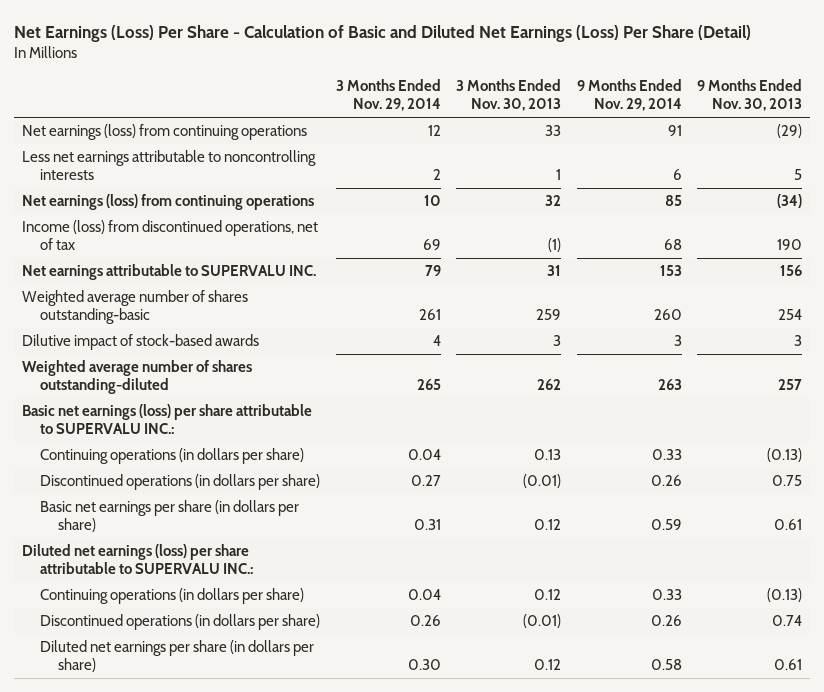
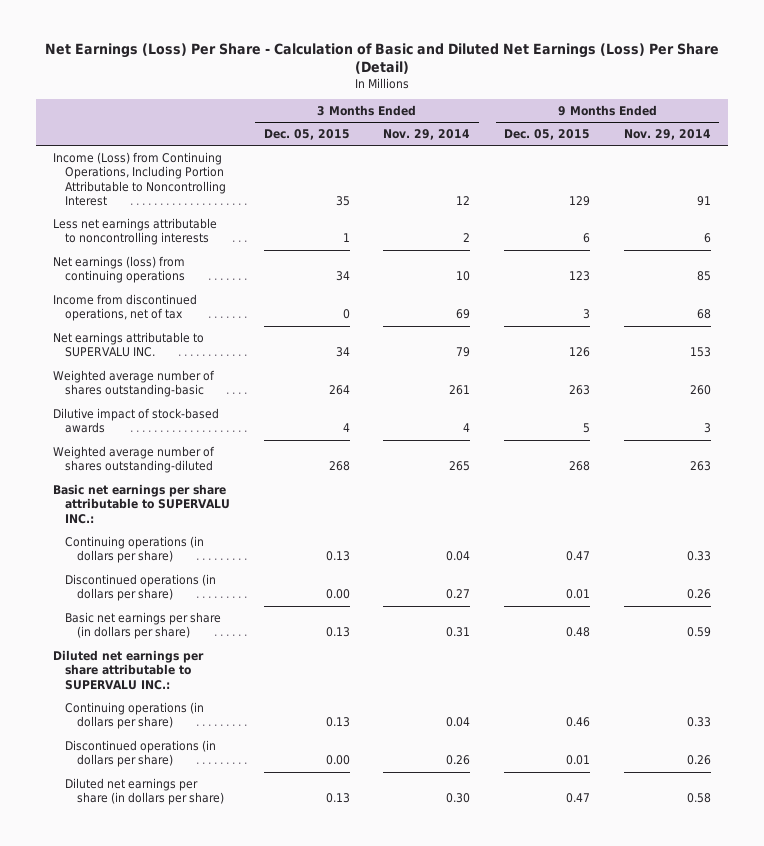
- | 3 Months Ended Nov. 29, 2014 | 3 Months Ended Nov. 30, 2013 | 9 Months Ended Nov. 29, 2014 | 9 Months Ended Nov. 30, 2013
+ | 3 Months Ended Dec. 05, 2015 | 3 Months Ended Nov. 29, 2014 | 9 Months Ended Dec. 05, 2015 | 9 Months Ended Nov. 29, 2014
- Net earnings (loss) from continuing operations | 12 | 33 | 91 | (29)
+ Income (Loss) from Continuing Operations, Including Portion Attributable to Noncontrolling Interest | 35 | 12 | 129 | 91
- Income (loss) from discontinued operations, net of tax | 69 | (1) | 68 | 190
+ Income from discontinued operations, net of tax | 0 | 69 | 3 | 68
- Basic net earnings (loss) per share attributable to SUPERVALU INC.:
+ Basic net earnings per share attributable to SUPERVALU INC.:
- Diluted net earnings (loss) per share attributable to SUPERVALU INC.:
+ Diluted net earnings per share attributable to SUPERVALU INC.:

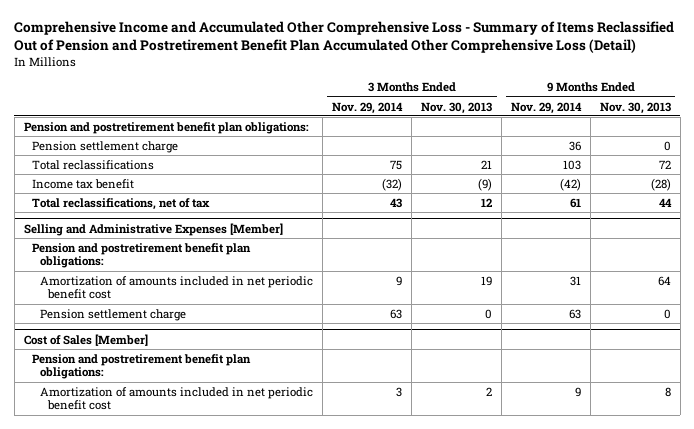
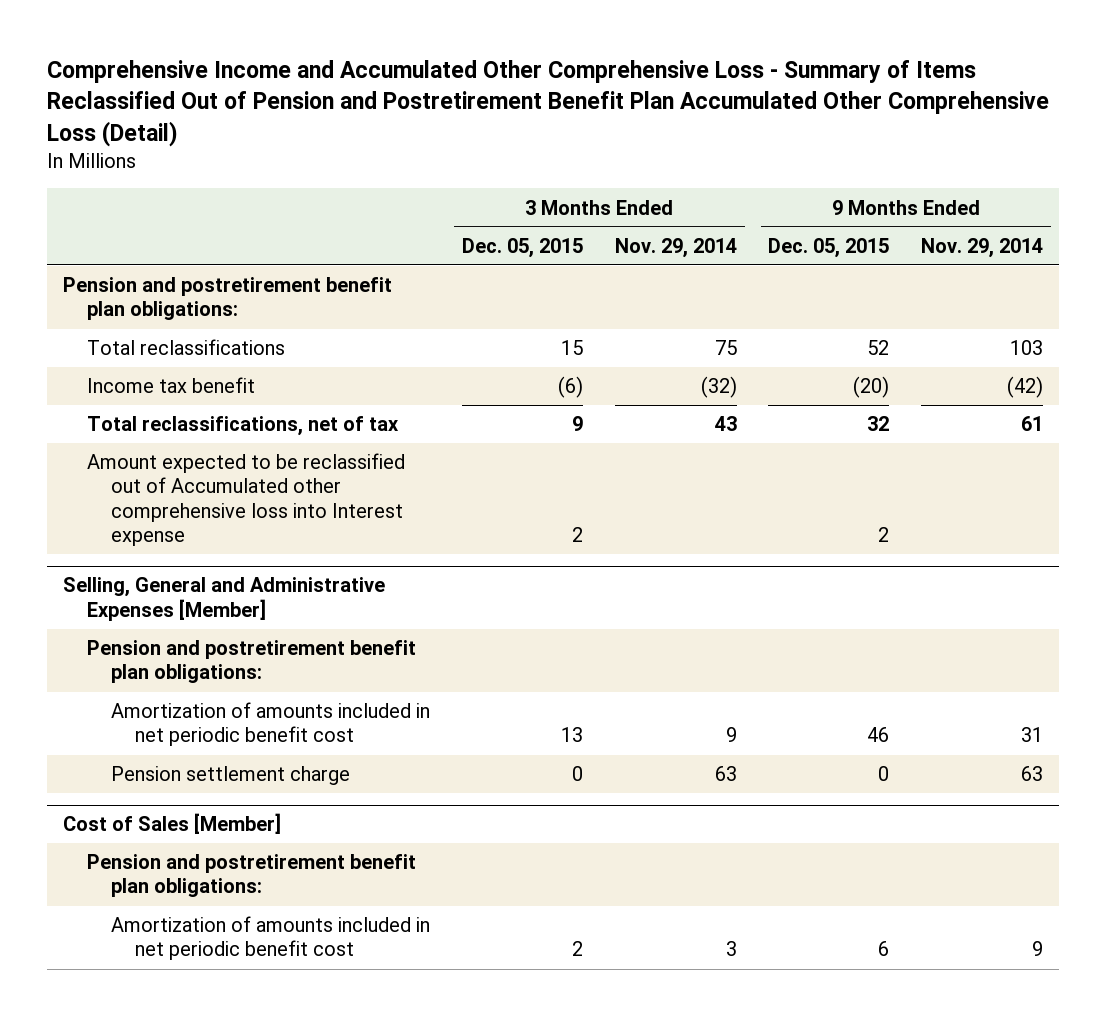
- | 3 Months Ended Nov. 29, 2014 | 3 Months Ended Nov. 30, 2013 | 9 Months Ended Nov. 29, 2014 | 9 Months Ended Nov. 30, 2013
+ | 3 Months Ended Dec. 05, 2015 | 3 Months Ended Nov. 29, 2014 | 9 Months Ended Dec. 05, 2015 | 9 Months Ended Nov. 29, 2014
- Pension settlement charge | | | 36 | 0
- Selling and Administrative Expenses [Member]
+ Amount expected to be reclassified out of Accumulated other comprehensive loss into Interest expense | 2 | | 2 |
+ Selling, General and Administrative Expenses [Member]

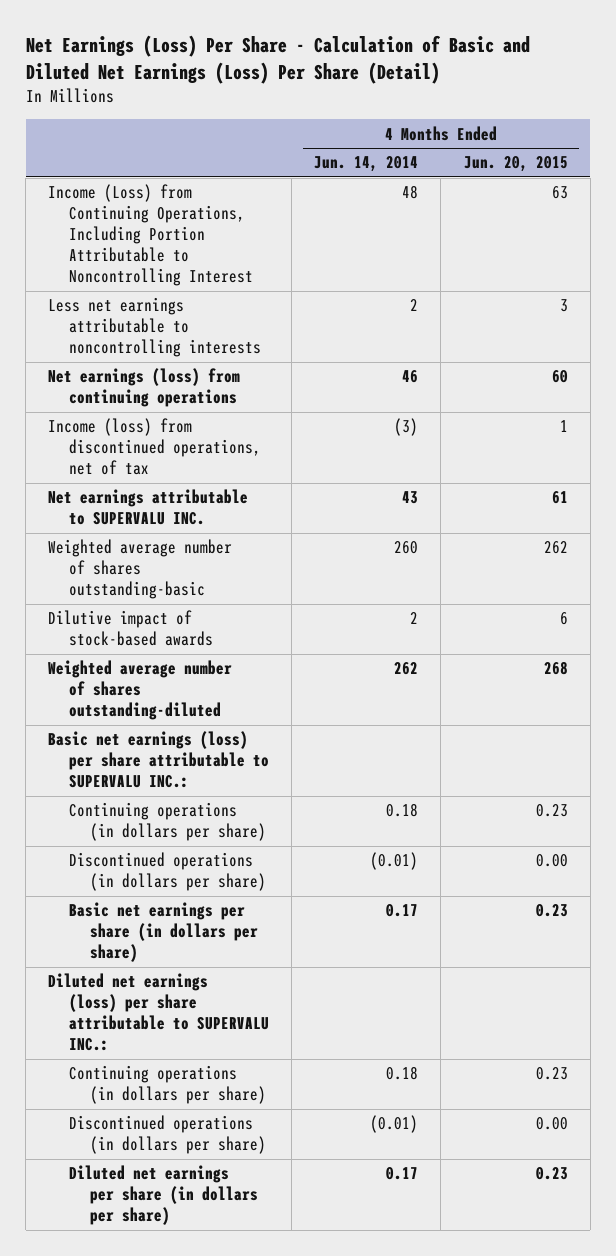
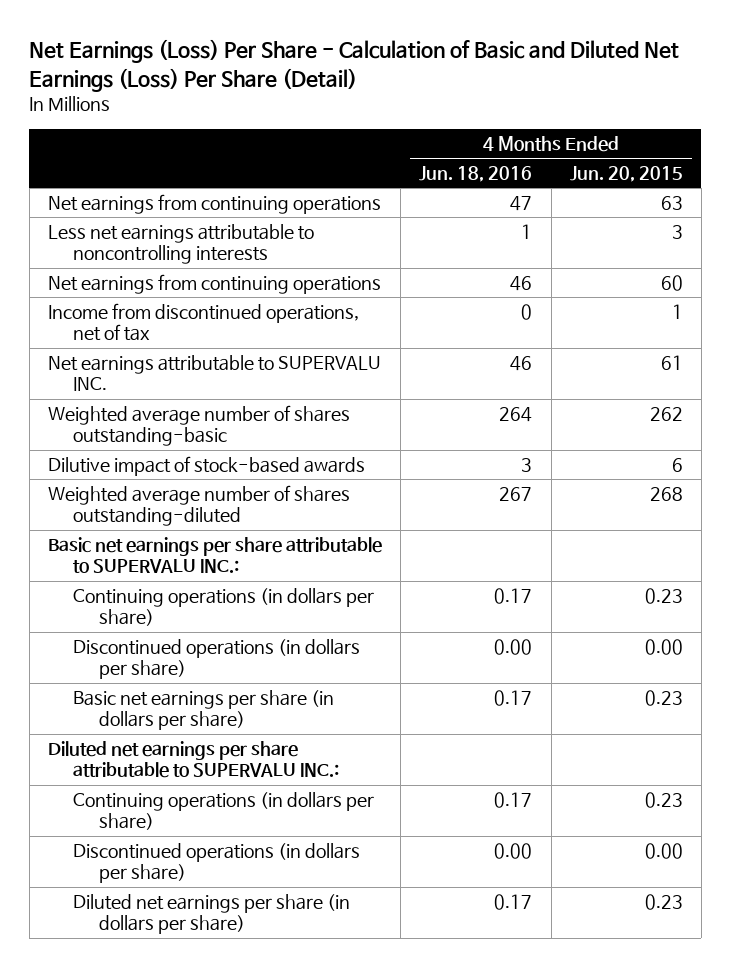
- | 4 Months Ended Jun. 14, 2014 | 4 Months Ended Jun. 20, 2015
+ | 4 Months Ended Jun. 18, 2016 | 4 Months Ended Jun. 20, 2015
- Income (Loss) from Continuing Operations, Including Portion Attributable to Noncontrolling Interest | 48 | 63
+ Net earnings from continuing operations | 47 | 63
- Net earnings (loss) from continuing operations | 46 | 60
- Income (loss) from discontinued operations, net of tax | (3) | 1
+ Net earnings from continuing operations | 46 | 60
+ Income from discontinued operations, net of tax | 0 | 1
- Basic net earnings (loss) per share attributable to SUPERVALU INC.:
+ Basic net earnings per share attributable to SUPERVALU INC.:
- Diluted net earnings (loss) per share attributable to SUPERVALU INC.:
+ Diluted net earnings per share attributable to SUPERVALU INC.:

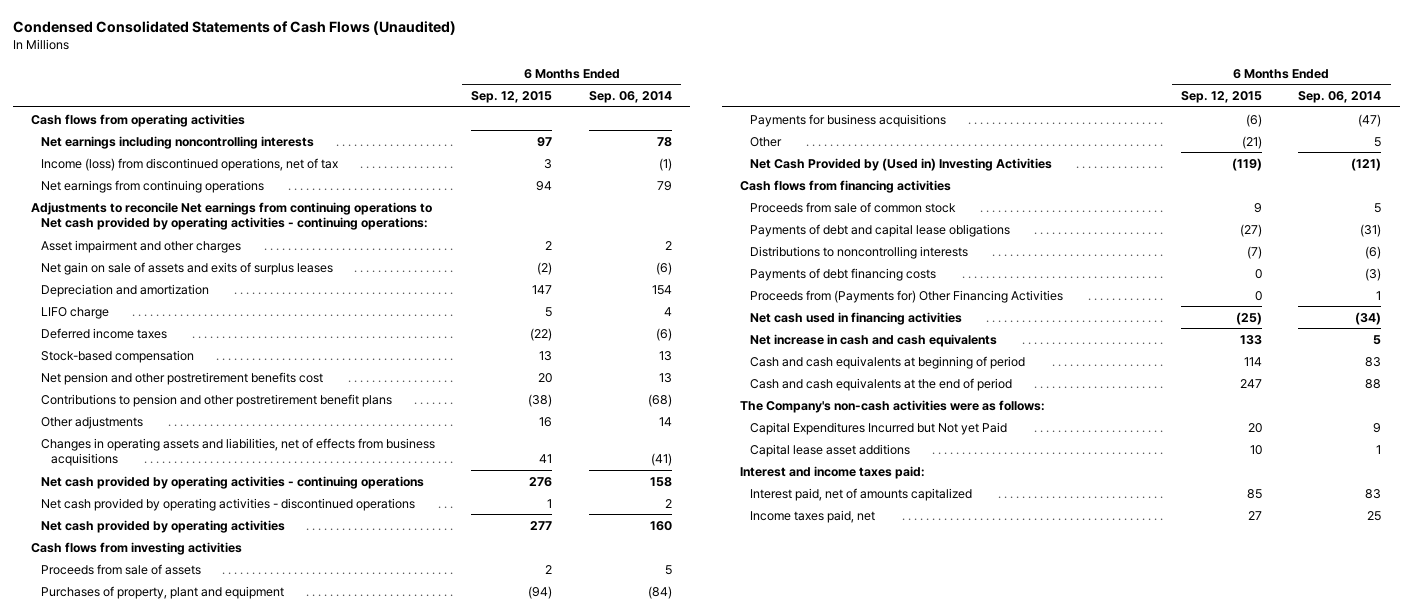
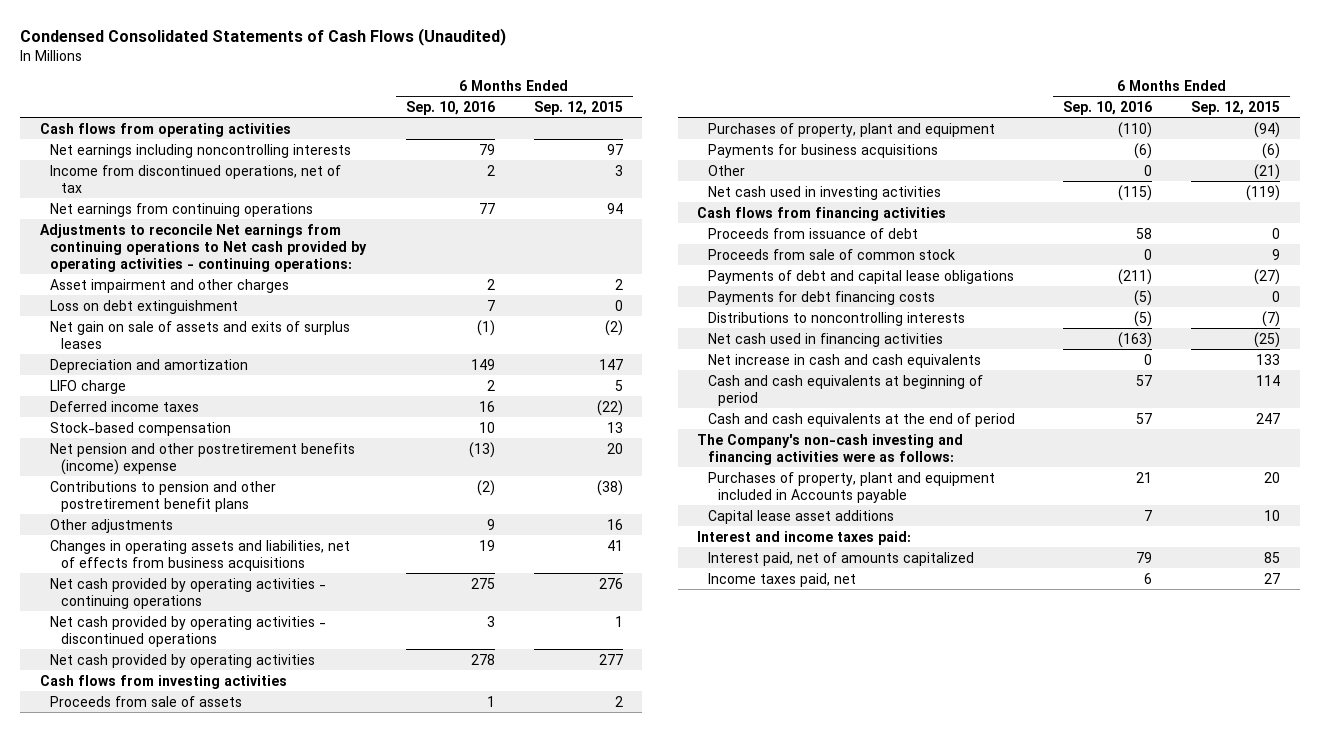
- | 6 Months Ended Sep. 12, 2015 | 6 Months Ended Sep. 06, 2014
+ | 6 Months Ended Sep. 10, 2016 | 6 Months Ended Sep. 12, 2015
- Income (loss) from discontinued operations, net of tax | 3 | (1)
+ Income from discontinued operations, net of tax | 2 | 3
+ Loss on debt extinguishment | 7 | 0
- Net pension and other postretirement benefits cost | 20 | 13
+ Net pension and other postretirement benefits (income) expense | (13) | 20
- Net Cash Provided by (Used in) Investing Activities | (119) | (121)
+ Net cash used in investing activities | (115) | (119)
+ Proceeds from issuance of debt | 58 | 0
+ Payments for debt financing costs | (5) | 0
- Payments of debt financing costs | 0 | (3)
- Proceeds from (Payments for) Other Financing Activities | 0 | 1
- The Company's non-cash activities were as follows:
- Capital Expenditures Incurred but Not yet Paid | 20 | 9
+ The Company's non-cash investing and financing activities were as follows:
+ Purchases of property, plant and equipment included in Accounts payable | 21 | 20

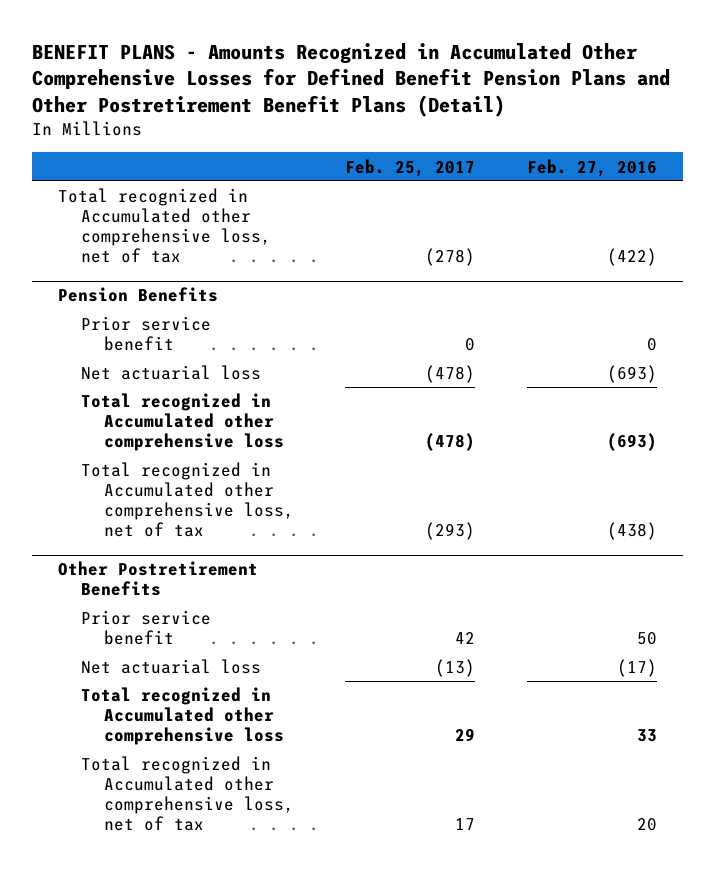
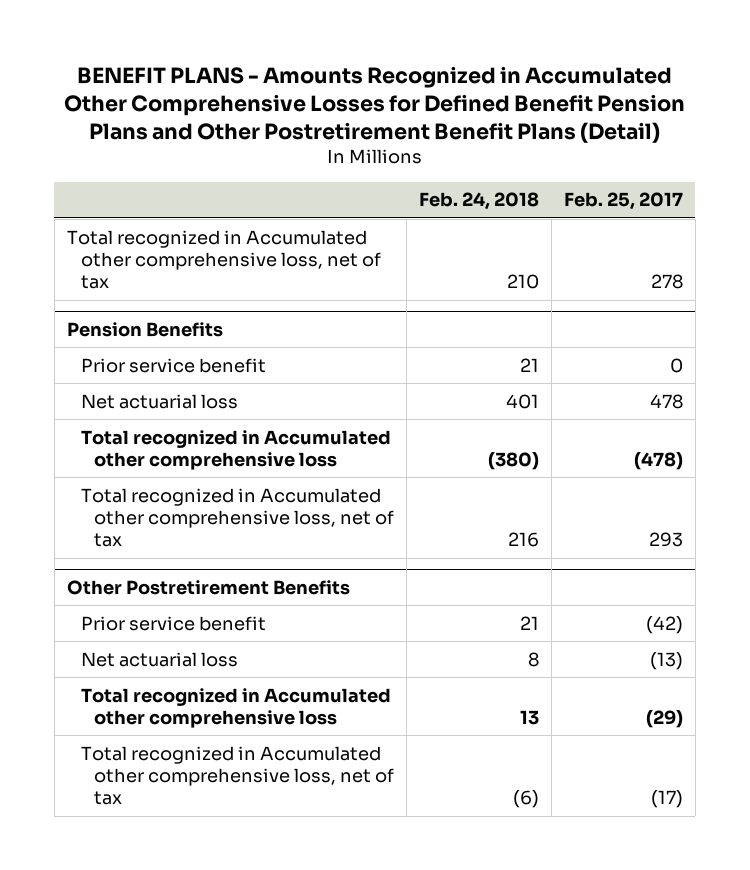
- | Feb. 25, 2017 | Feb. 27, 2016
+ | Feb. 24, 2018 | Feb. 25, 2017
- Total recognized in Accumulated other comprehensive loss, net of tax | (278) | (422)
+ Total recognized in Accumulated other comprehensive loss, net of tax | 210 | 278
@ Pension Benefits
- Net actuarial loss | (478) | (693)
+ Net actuarial loss | 401 | 478
- Total recognized in Accumulated other comprehensive loss, net of tax | (293) | (438)
+ Total recognized in Accumulated other comprehensive loss, net of tax | 216 | 293
@ Other Postretirement Benefits
- Prior service benefit | 42 | 50
+ Prior service benefit | 21 | (42)
- Total recognized in Accumulated other comprehensive loss | 29 | 33
- Total recognized in Accumulated other comprehensive loss, net of tax | 17 | 20
+ Total recognized in Accumulated other comprehensive loss | 13 | (29)
+ Total recognized in Accumulated other comprehensive loss, net of tax | (6) | (17)

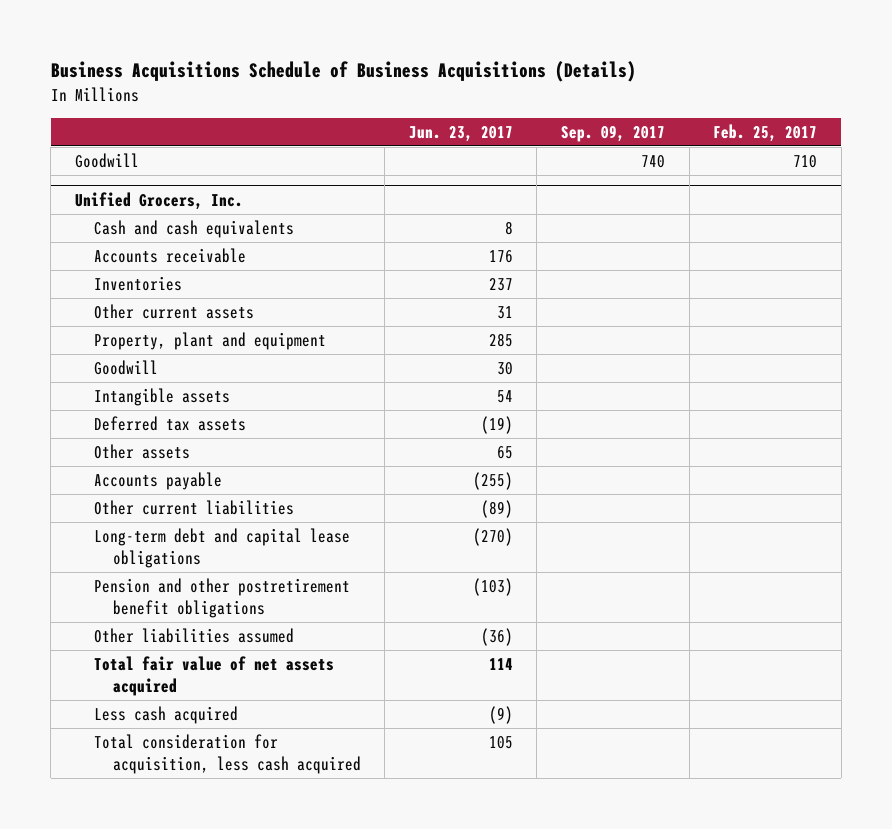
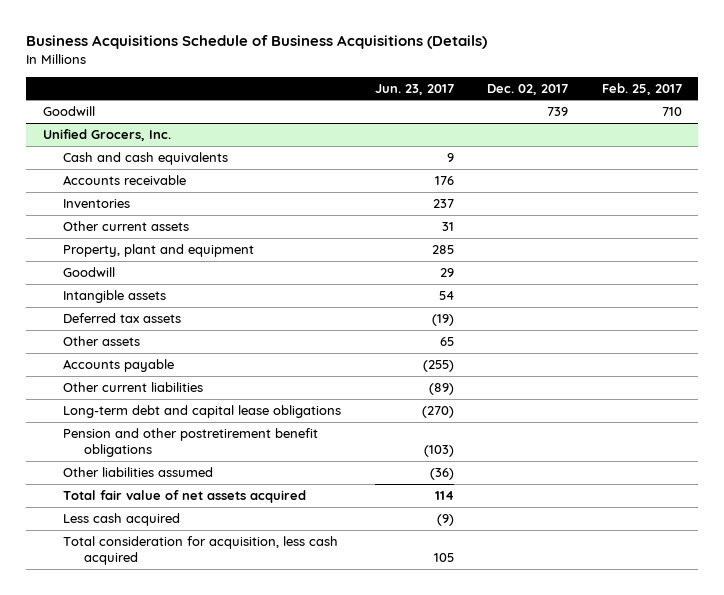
- | Jun. 23, 2017 | Sep. 09, 2017 | Feb. 25, 2017
+ | Jun. 23, 2017 | Dec. 02, 2017 | Feb. 25, 2017
@ Unified Grocers, Inc.
- Cash and cash equivalents | 8 | |
+ Cash and cash equivalents | 9 | |
- Goodwill | 30 | |
+ Goodwill | 29 | |

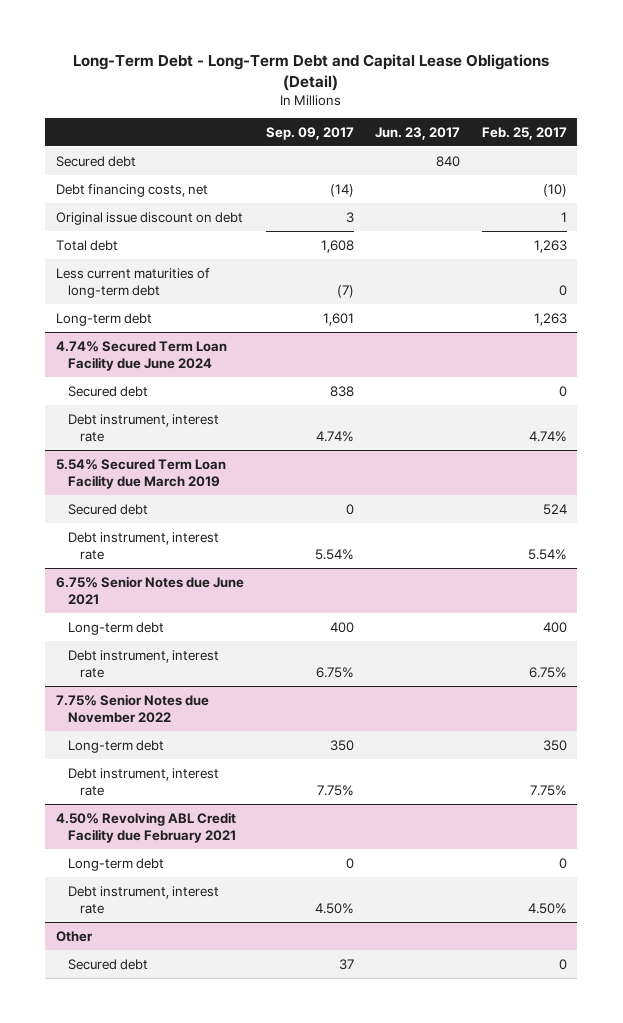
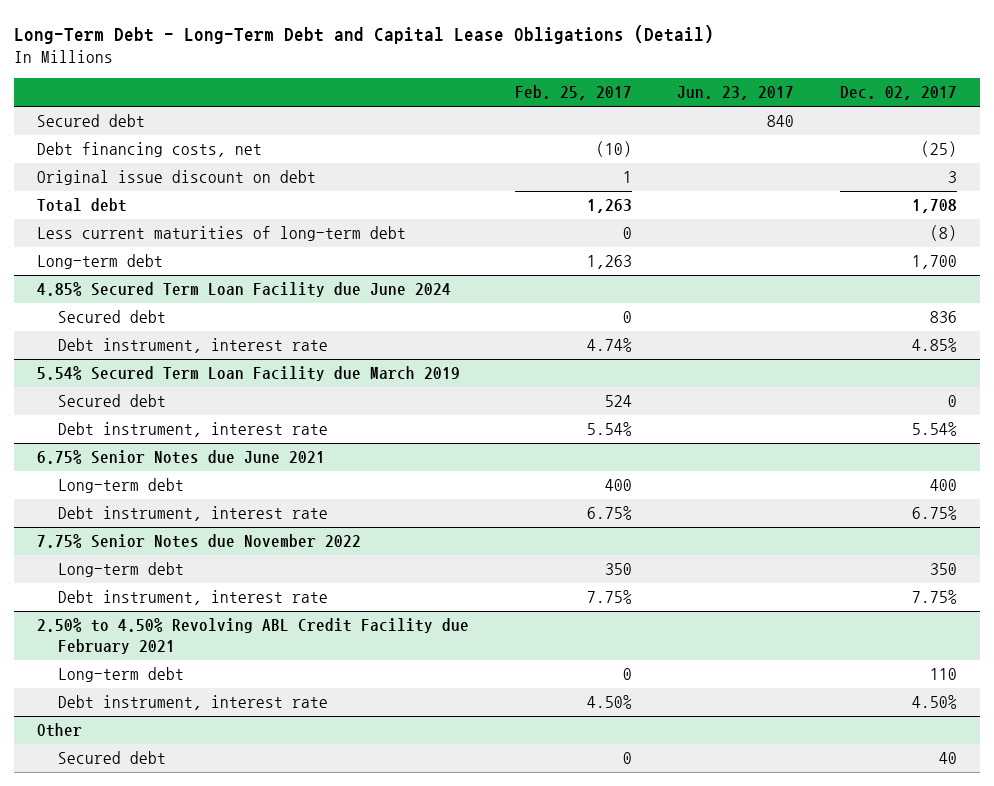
- | Sep. 09, 2017 | Jun. 23, 2017 | Feb. 25, 2017
+ | Feb. 25, 2017 | Jun. 23, 2017 | Dec. 02, 2017
- 4.74% Secured Term Loan Facility due June 2024
+ 4.85% Secured Term Loan Facility due June 2024
- 4.50% Revolving ABL Credit Facility due February 2021
+ 2.50% to 4.50% Revolving ABL Credit Facility due February 2021

